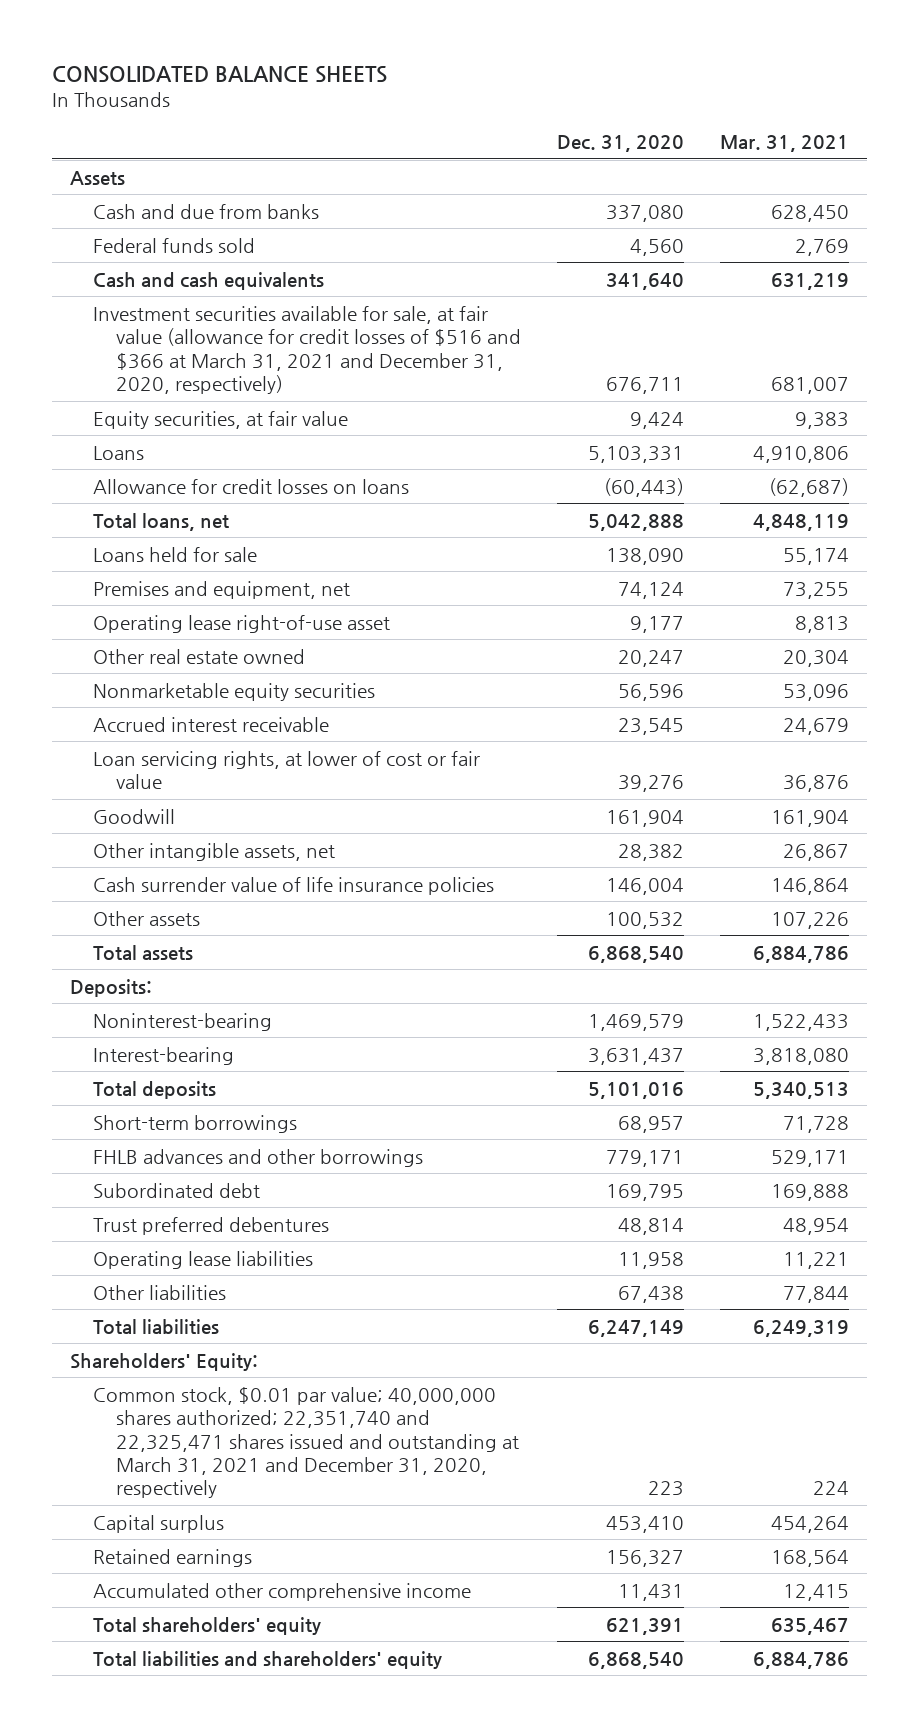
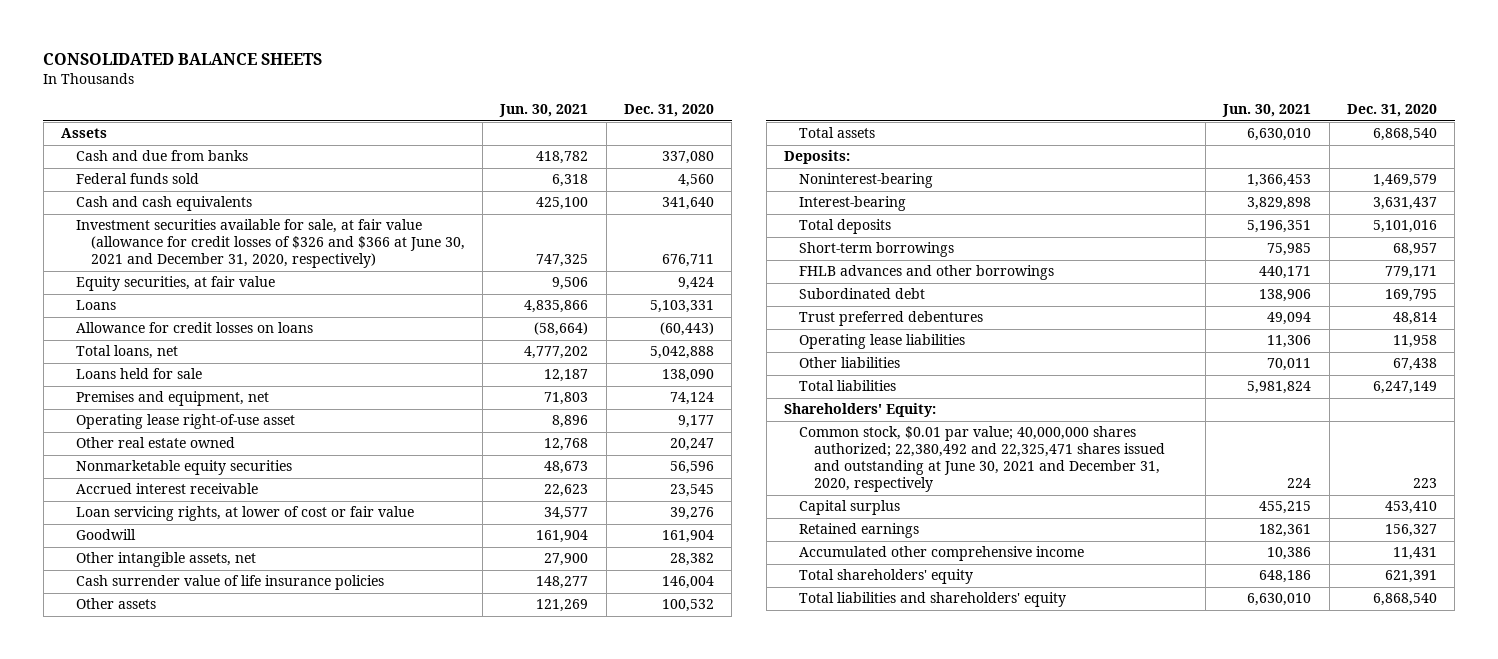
- | Dec. 31, 2020 | Mar. 31, 2021
+ | Jun. 30, 2021 | Dec. 31, 2020
- Investment securities available for sale, at fair value (allowance for credit losses of $516 and $366 at March 31, 2021 and December 31, 2020, respectively) | 676,711 | 681,007
+ Investment securities available for sale, at fair value (allowance for credit losses of $326 and $366 at June 30, 2021 and December 31, 2020, respectively) | 747,325 | 676,711
- Common stock, $0.01 par value; 40,000,000 shares authorized; 22,351,740 and 22,325,471 shares issued and outstanding at March 31, 2021 and December 31, 2020, respectively | 223 | 224
+ Common stock, $0.01 par value; 40,000,000 shares authorized; 22,380,492 and 22,325,471 shares issued and outstanding at June 30, 2021 and December 31, 2020, respectively | 224 | 223

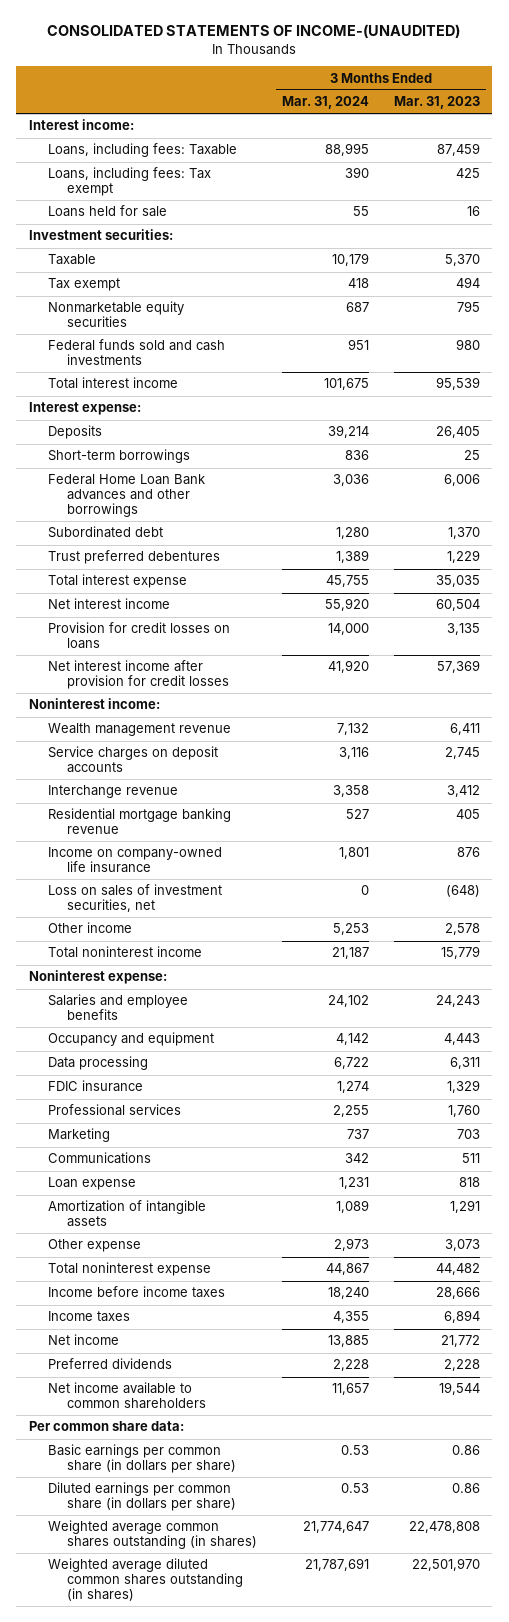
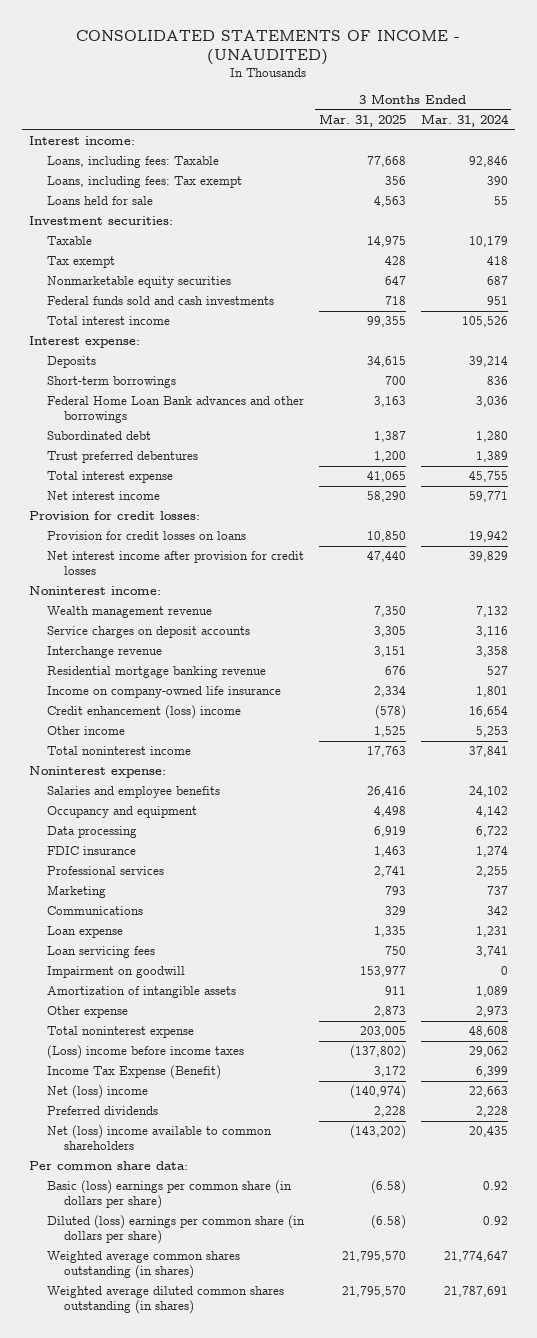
- CONSOLIDATED STATEMENTS OF INCOME-(UNAUDITED)
+ CONSOLIDATED STATEMENTS OF INCOME - (UNAUDITED)
- | 3 Months Ended Mar. 31, 2024 | 3 Months Ended Mar. 31, 2023
+ | 3 Months Ended Mar. 31, 2025 | 3 Months Ended Mar. 31, 2024
- Loans, including fees: Taxable | 88,995 | 87,459
+ Loans, including fees: Taxable | 77,668 | 92,846
- Total interest income | 101,675 | 95,539
+ Total interest income | 99,355 | 105,526
- Net interest income | 55,920 | 60,504
- Provision for credit losses on loans | 14,000 | 3,135
- Net interest income after provision for credit losses | 41,920 | 57,369
+ Net interest income | 58,290 | 59,771
+ Provision for credit losses:
+ Provision for credit losses on loans | 10,850 | 19,942
+ Net interest income after provision for credit losses | 47,440 | 39,829
- Loss on sales of investment securities, net | 0 | (648)
+ Credit enhancement (loss) income | (578) | 16,654
- Total noninterest income | 21,187 | 15,779
+ Total noninterest income | 17,763 | 37,841
+ Loan servicing fees | 750 | 3,741
+ Impairment on goodwill | 153,977 | 0
- Total noninterest expense | 44,867 | 44,482
- Income before income taxes | 18,240 | 28,666
- Income taxes | 4,355 | 6,894
- Net income | 13,885 | 21,772
+ Total noninterest expense | 203,005 | 48,608
+ (Loss) income before income taxes | (137,802) | 29,062
+ Income Tax Expense (Benefit) | 3,172 | 6,399
+ Net (loss) income | (140,974) | 22,663
- Net income available to common shareholders | 11,657 | 19,544
+ Net (loss) income available to common shareholders | (143,202) | 20,435
- Basic earnings per common share (in dollars per share) | 0.53 | 0.86
- Diluted earnings per common share (in dollars per share) | 0.53 | 0.86
+ Basic (loss) earnings per common share (in dollars per share) | (6.58) | 0.92
+ Diluted (loss) earnings per common share (in dollars per share) | (6.58) | 0.92

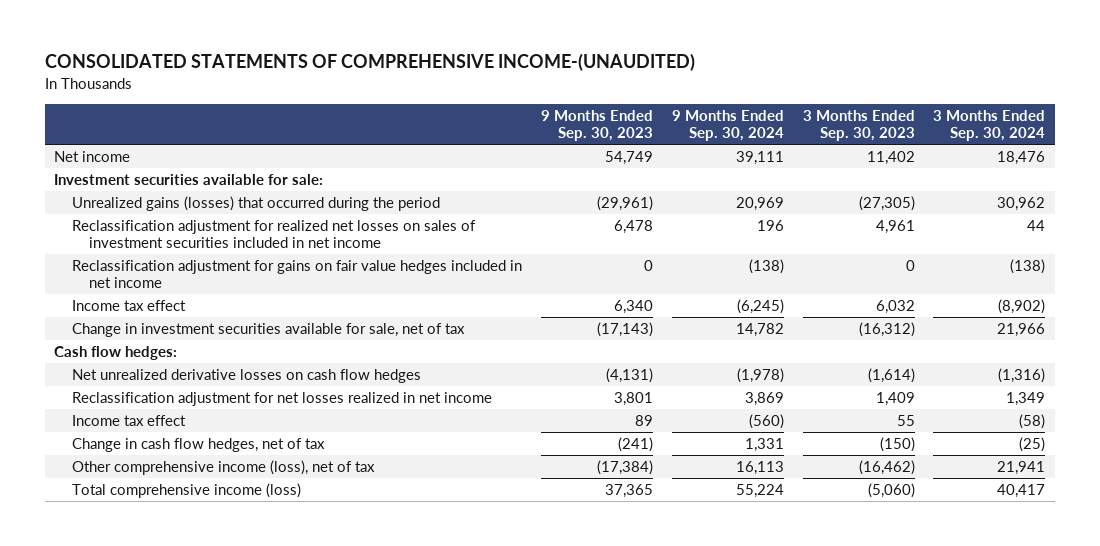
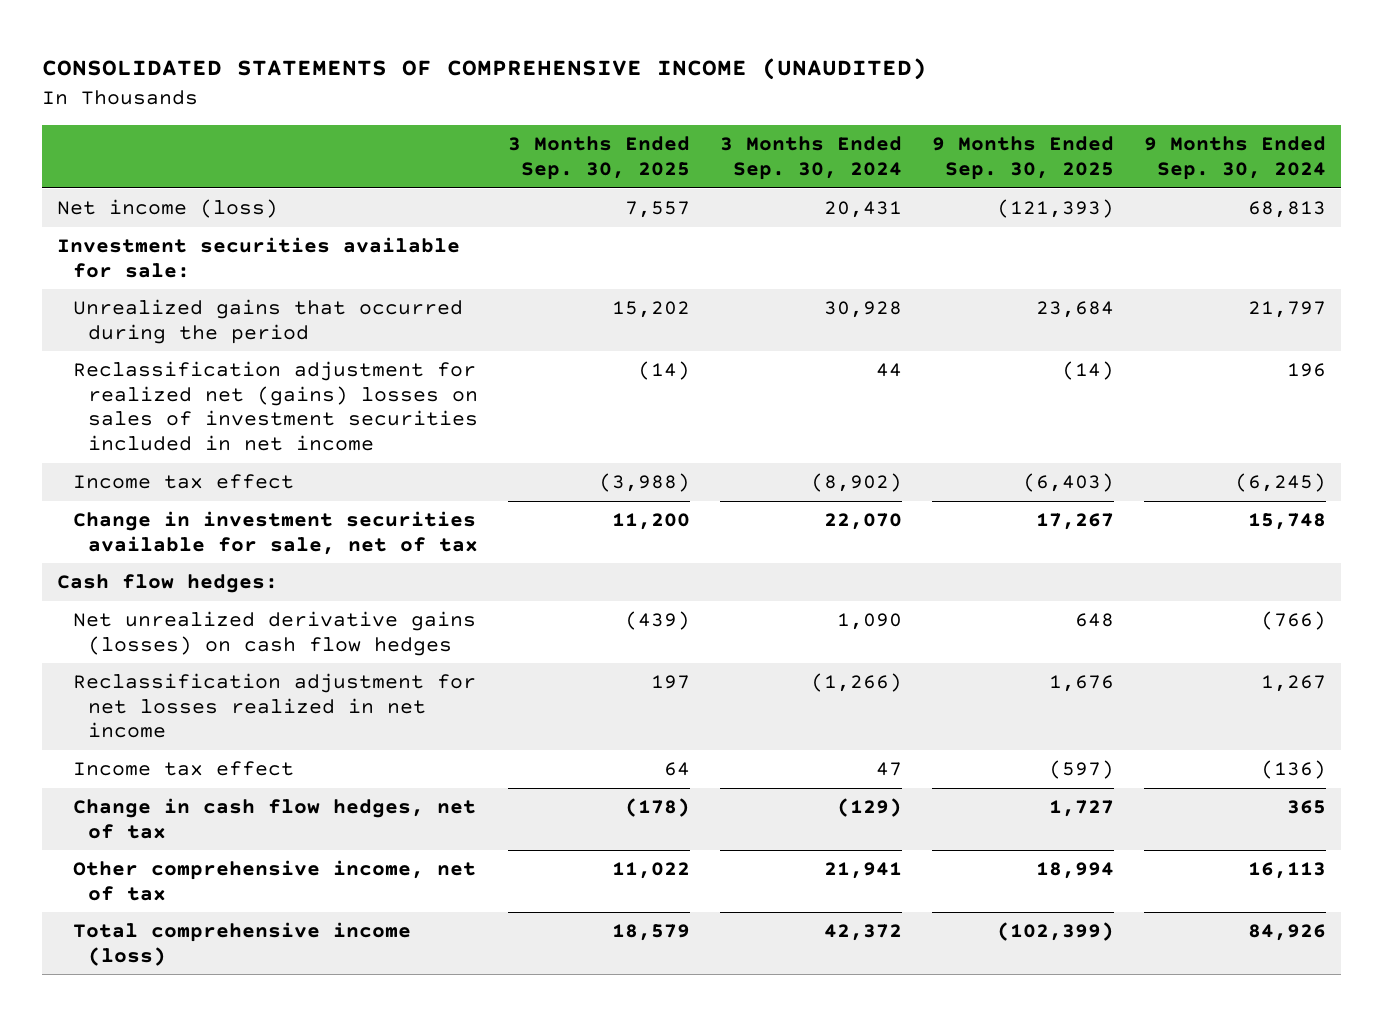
- CONSOLIDATED STATEMENTS OF COMPREHENSIVE INCOME-(UNAUDITED)
+ CONSOLIDATED STATEMENTS OF COMPREHENSIVE INCOME (UNAUDITED)
- | 9 Months Ended Sep. 30, 2023 | 9 Months Ended Sep. 30, 2024 | 3 Months Ended Sep. 30, 2023 | 3 Months Ended Sep. 30, 2024
+ | 3 Months Ended Sep. 30, 2025 | 3 Months Ended Sep. 30, 2024 | 9 Months Ended Sep. 30, 2025 | 9 Months Ended Sep. 30, 2024
- Net income | 54,749 | 39,111 | 11,402 | 18,476
+ Net income (loss) | 7,557 | 20,431 | (121,393) | 68,813
- Unrealized gains (losses) that occurred during the period | (29,961) | 20,969 | (27,305) | 30,962
- Reclassification adjustment for realized net losses on sales of investment securities included in net income | 6,478 | 196 | 4,961 | 44
- Reclassification adjustment for gains on fair value hedges included in net income | 0 | (138) | 0 | (138)
+ Unrealized gains that occurred during the period | 15,202 | 30,928 | 23,684 | 21,797
+ Reclassification adjustment for realized net (gains) losses on sales of investment securities included in net income | (14) | 44 | (14) | 196
- Change in investment securities available for sale, net of tax | (17,143) | 14,782 | (16,312) | 21,966
+ Change in investment securities available for sale, net of tax | 11,200 | 22,070 | 17,267 | 15,748
- Net unrealized derivative losses on cash flow hedges | (4,131) | (1,978) | (1,614) | (1,316)
- Reclassification adjustment for net losses realized in net income | 3,801 | 3,869 | 1,409 | 1,349
- Income tax effect | 89 | (560) | 55 | (58)
- Change in cash flow hedges, net of tax | (241) | 1,331 | (150) | (25)
- Other comprehensive income (loss), net of tax | (17,384) | 16,113 | (16,462) | 21,941
- Total comprehensive income (loss) | 37,365 | 55,224 | (5,060) | 40,417
+ Net unrealized derivative gains (losses) on cash flow hedges | (439) | 1,090 | 648 | (766)
+ Reclassification adjustment for net losses realized in net income | 197 | (1,266) | 1,676 | 1,267
+ Income tax effect | 64 | 47 | (597) | (136)
+ Change in cash flow hedges, net of tax | (178) | (129) | 1,727 | 365
+ Other comprehensive income, net of tax | 11,022 | 21,941 | 18,994 | 16,113
+ Total comprehensive income (loss) | 18,579 | 42,372 | (102,399) | 84,926

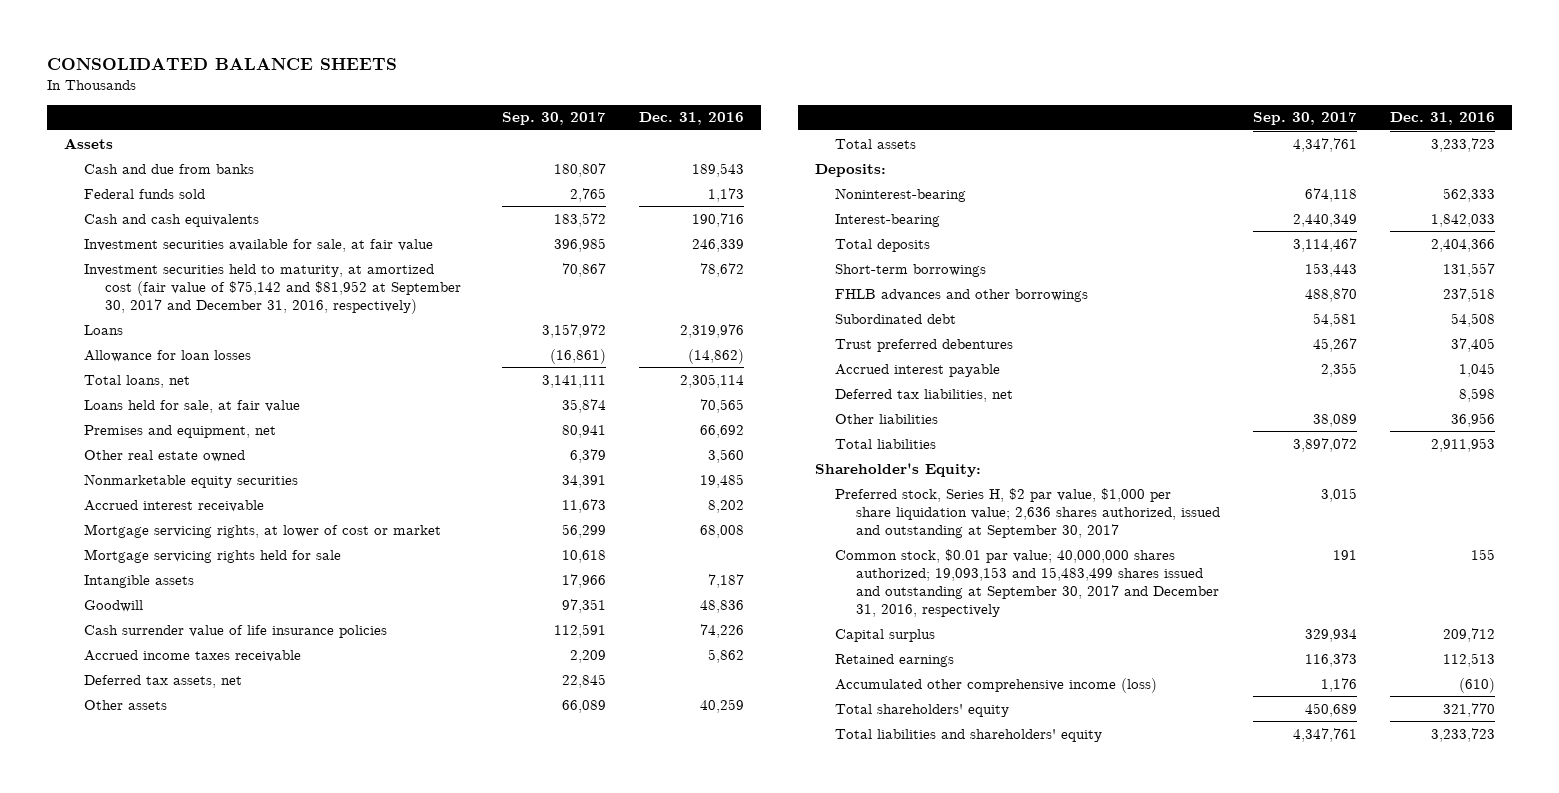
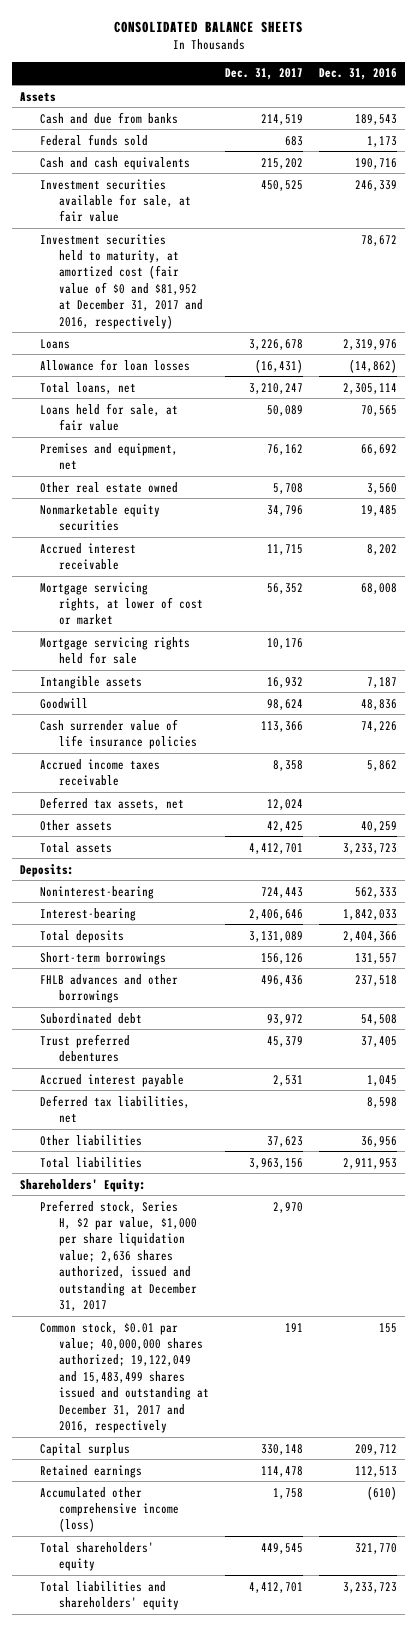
- | Sep. 30, 2017 | Dec. 31, 2016
+ | Dec. 31, 2017 | Dec. 31, 2016
- Investment securities held to maturity, at amortized cost (fair value of $75,142 and $81,952 at September 30, 2017 and December 31, 2016, respectively) | 70,867 | 78,672
+ Investment securities held to maturity, at amortized cost (fair value of $0 and $81,952 at December 31, 2017 and 2016, respectively) | | 78,672
- Shareholder's Equity:
- Preferred stock, Series H, $2 par value, $1,000 per share liquidation value; 2,636 shares authorized, issued and outstanding at September 30, 2017 | 3,015 |
- Common stock, $0.01 par value; 40,000,000 shares authorized; 19,093,153 and 15,483,499 shares issued and outstanding at September 30, 2017 and December 31, 2016, respectively | 191 | 155
+ Shareholders' Equity:
+ Preferred stock, Series H, $2 par value, $1,000 per share liquidation value; 2,636 shares authorized, issued and outstanding at December 31, 2017 | 2,970 |
+ Common stock, $0.01 par value; 40,000,000 shares authorized; 19,122,049 and 15,483,499 shares issued and outstanding at December 31, 2017 and 2016, respectively | 191 | 155

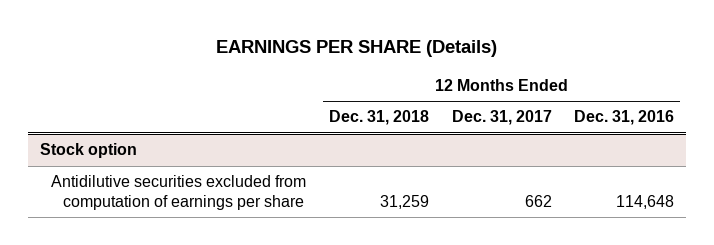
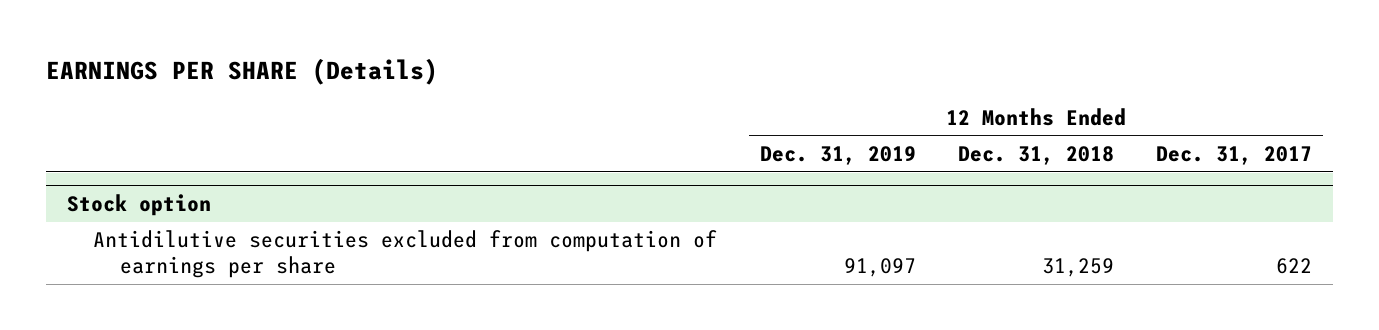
- | 12 Months Ended Dec. 31, 2018 | 12 Months Ended Dec. 31, 2017 | 12 Months Ended Dec. 31, 2016
+ | 12 Months Ended Dec. 31, 2019 | 12 Months Ended Dec. 31, 2018 | 12 Months Ended Dec. 31, 2017
@ Stock option
- Antidilutive securities excluded from computation of earnings per share | 31,259 | 662 | 114,648
+ Antidilutive securities excluded from computation of earnings per share | 91,097 | 31,259 | 622

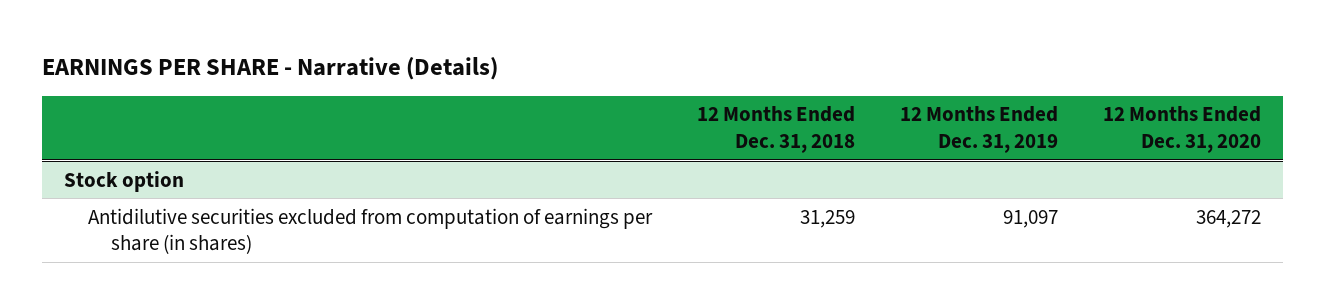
- EARNINGS PER SHARE (Details)
+ EARNINGS PER SHARE - Narrative (Details)
- | 12 Months Ended Dec. 31, 2019 | 12 Months Ended Dec. 31, 2018 | 12 Months Ended Dec. 31, 2017
+ | 12 Months Ended Dec. 31, 2018 | 12 Months Ended Dec. 31, 2019 | 12 Months Ended Dec. 31, 2020
@ Stock option
- Antidilutive securities excluded from computation of earnings per share | 91,097 | 31,259 | 622
+ Antidilutive securities excluded from computation of earnings per share (in shares) | 31,259 | 91,097 | 364,272

